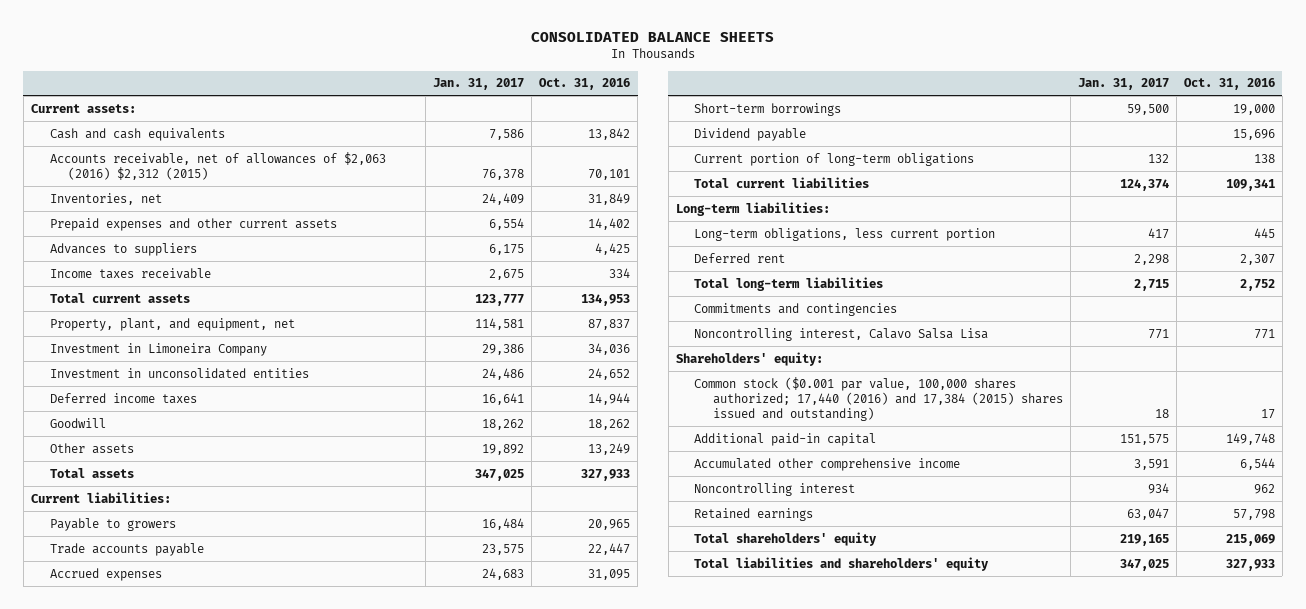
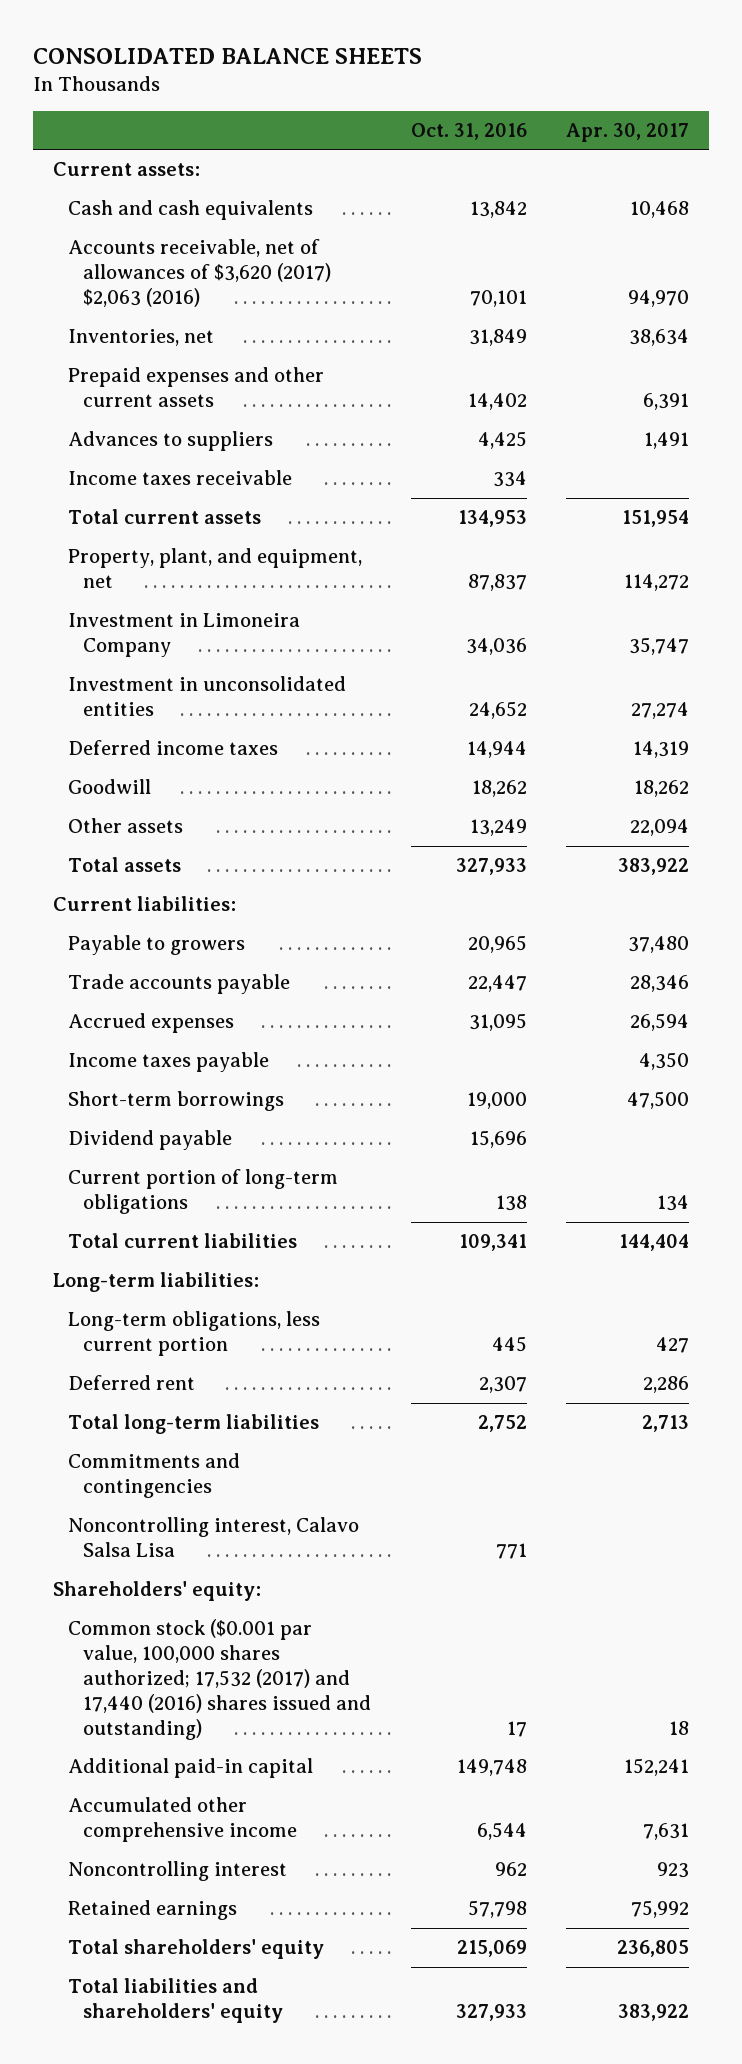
- | Jan. 31, 2017 | Oct. 31, 2016
+ | Oct. 31, 2016 | Apr. 30, 2017
- Accounts receivable, net of allowances of $2,063 (2016) $2,312 (2015) | 76,378 | 70,101
+ Accounts receivable, net of allowances of $3,620 (2017) $2,063 (2016) | 70,101 | 94,970
+ Income taxes payable | | 4,350
- Common stock ($0.001 par value, 100,000 shares authorized; 17,440 (2016) and 17,384 (2015) shares issued and outstanding) | 18 | 17
+ Common stock ($0.001 par value, 100,000 shares authorized; 17,532 (2017) and 17,440 (2016) shares issued and outstanding) | 17 | 18

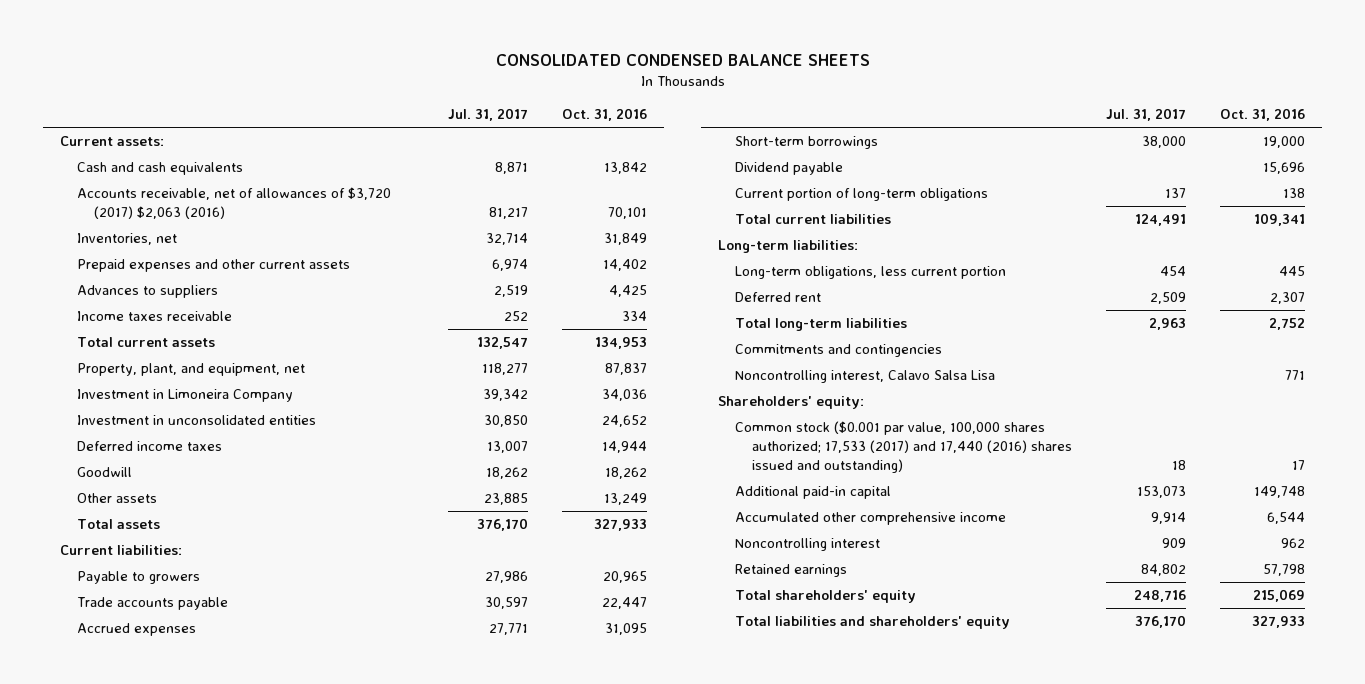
- CONSOLIDATED BALANCE SHEETS
+ CONSOLIDATED CONDENSED BALANCE SHEETS
- | Oct. 31, 2016 | Apr. 30, 2017
+ | Jul. 31, 2017 | Oct. 31, 2016
- Accounts receivable, net of allowances of $3,620 (2017) $2,063 (2016) | 70,101 | 94,970
+ Accounts receivable, net of allowances of $3,720 (2017) $2,063 (2016) | 81,217 | 70,101
- Income taxes payable | | 4,350
- Common stock ($0.001 par value, 100,000 shares authorized; 17,532 (2017) and 17,440 (2016) shares issued and outstanding) | 17 | 18
+ Common stock ($0.001 par value, 100,000 shares authorized; 17,533 (2017) and 17,440 (2016) shares issued and outstanding) | 18 | 17

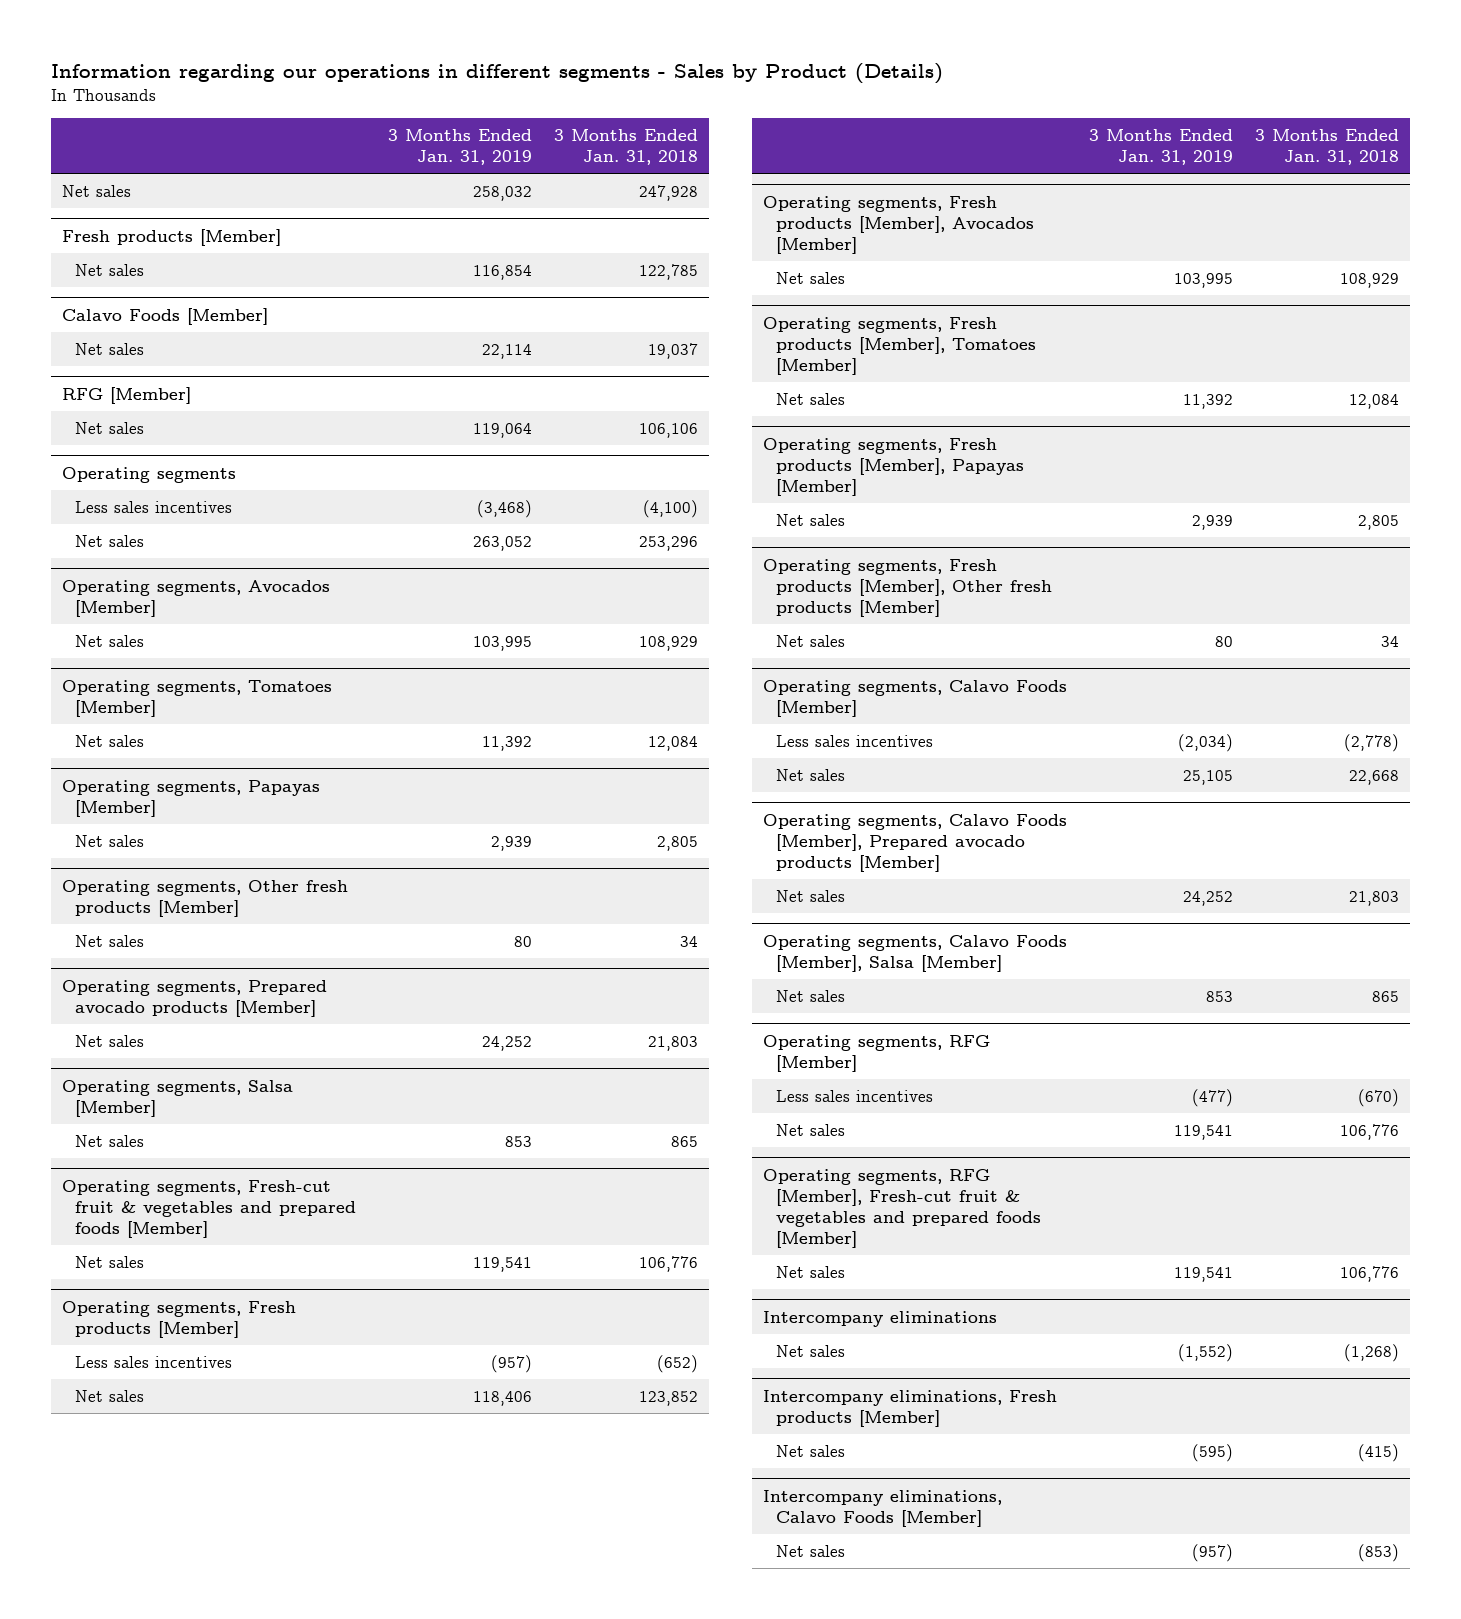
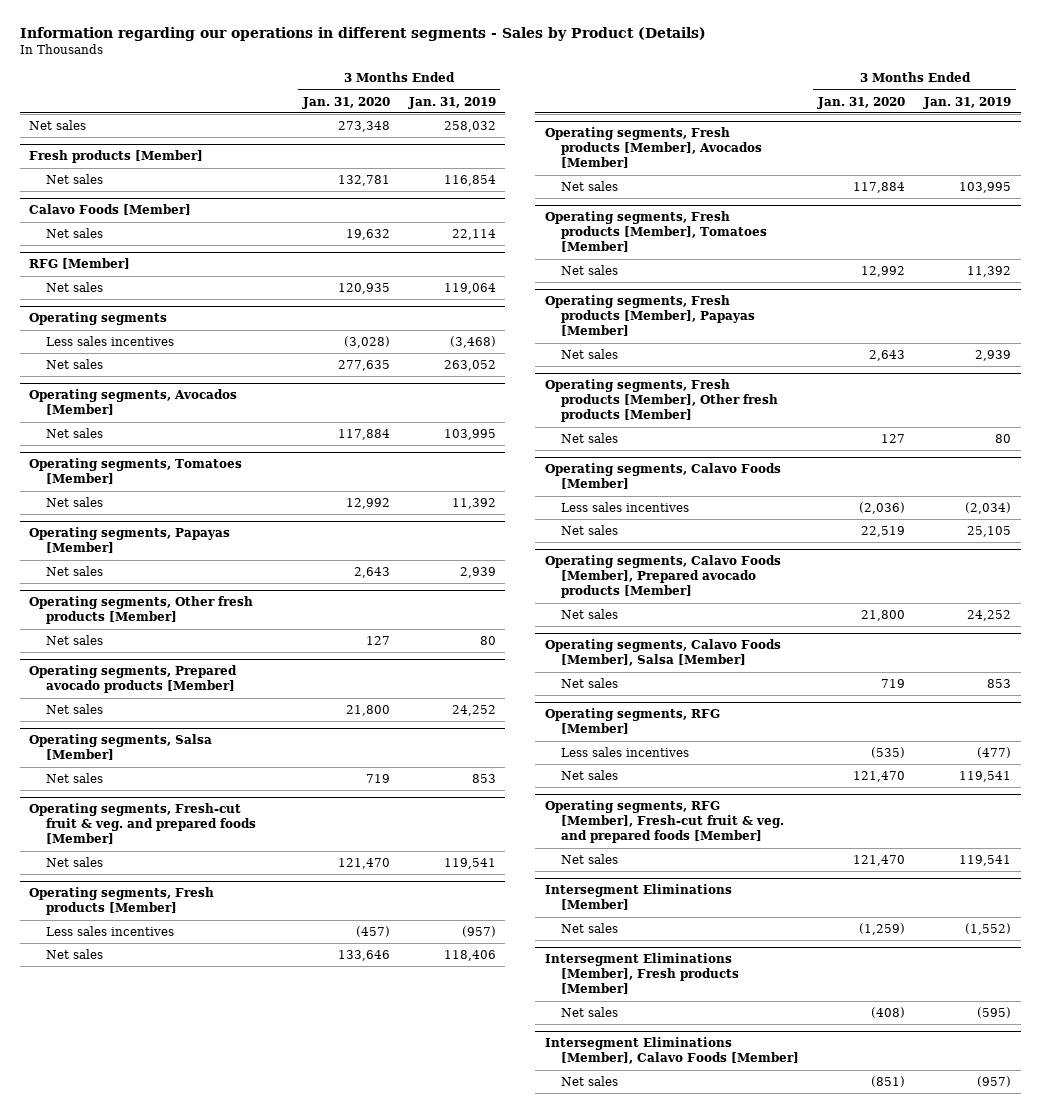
- | 3 Months Ended Jan. 31, 2019 | 3 Months Ended Jan. 31, 2018
+ | 3 Months Ended Jan. 31, 2020 | 3 Months Ended Jan. 31, 2019
- Operating segments, Fresh-cut fruit & vegetables and prepared foods [Member]
+ Operating segments, Fresh-cut fruit & veg. and prepared foods [Member]
- Operating segments, RFG [Member], Fresh-cut fruit & vegetables and prepared foods [Member]
+ Operating segments, RFG [Member], Fresh-cut fruit & veg. and prepared foods [Member]
- Intercompany eliminations
+ Intersegment Eliminations [Member]
- Intercompany eliminations, Fresh products [Member]
+ Intersegment Eliminations [Member], Fresh products [Member]
- Intercompany eliminations, Calavo Foods [Member]
+ Intersegment Eliminations [Member], Calavo Foods [Member]

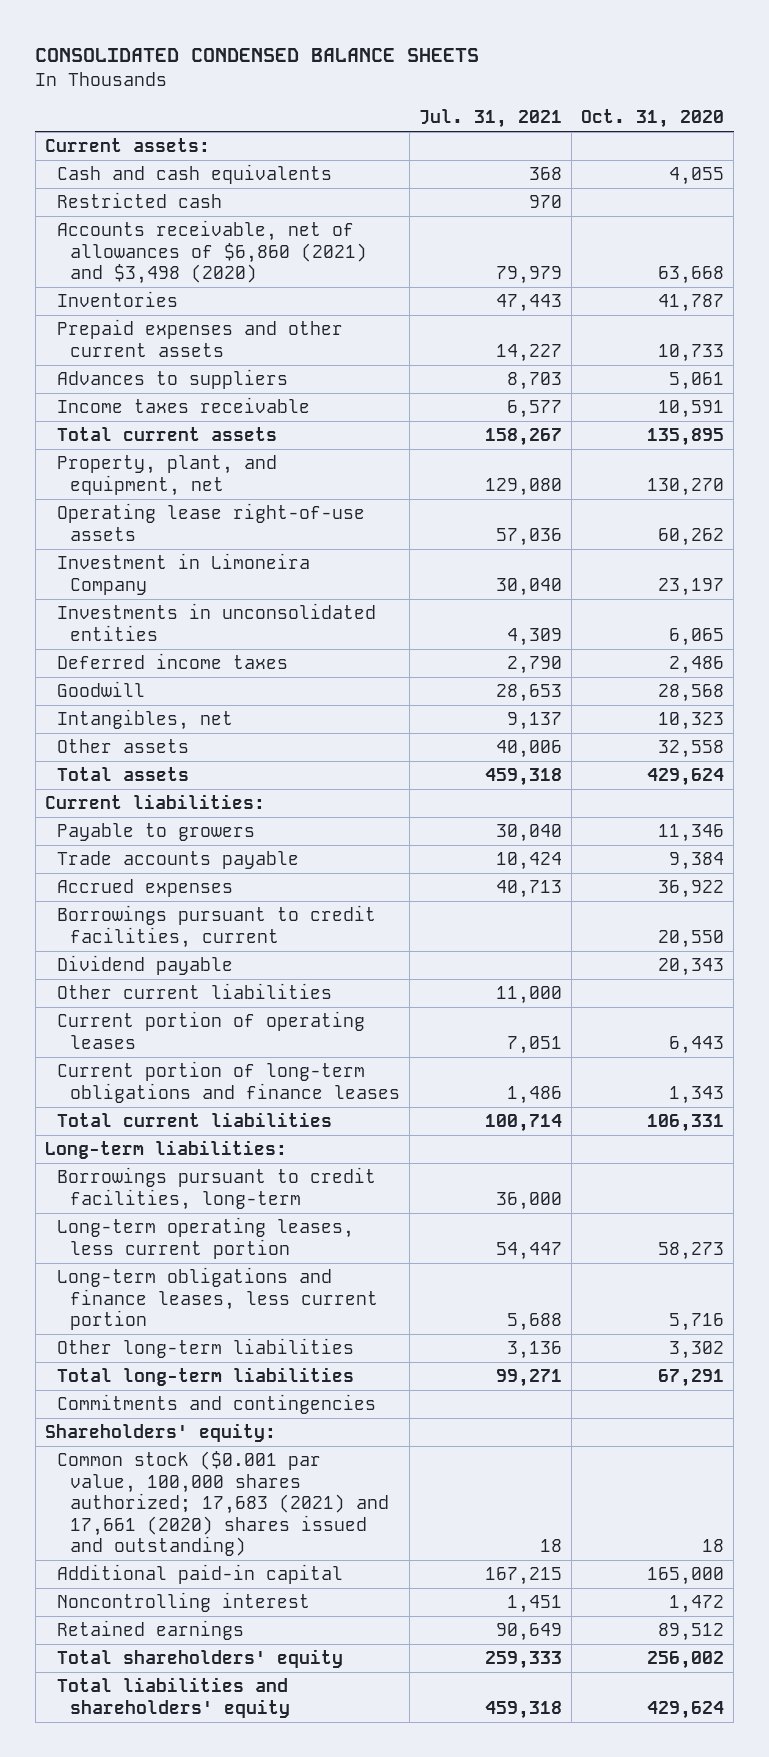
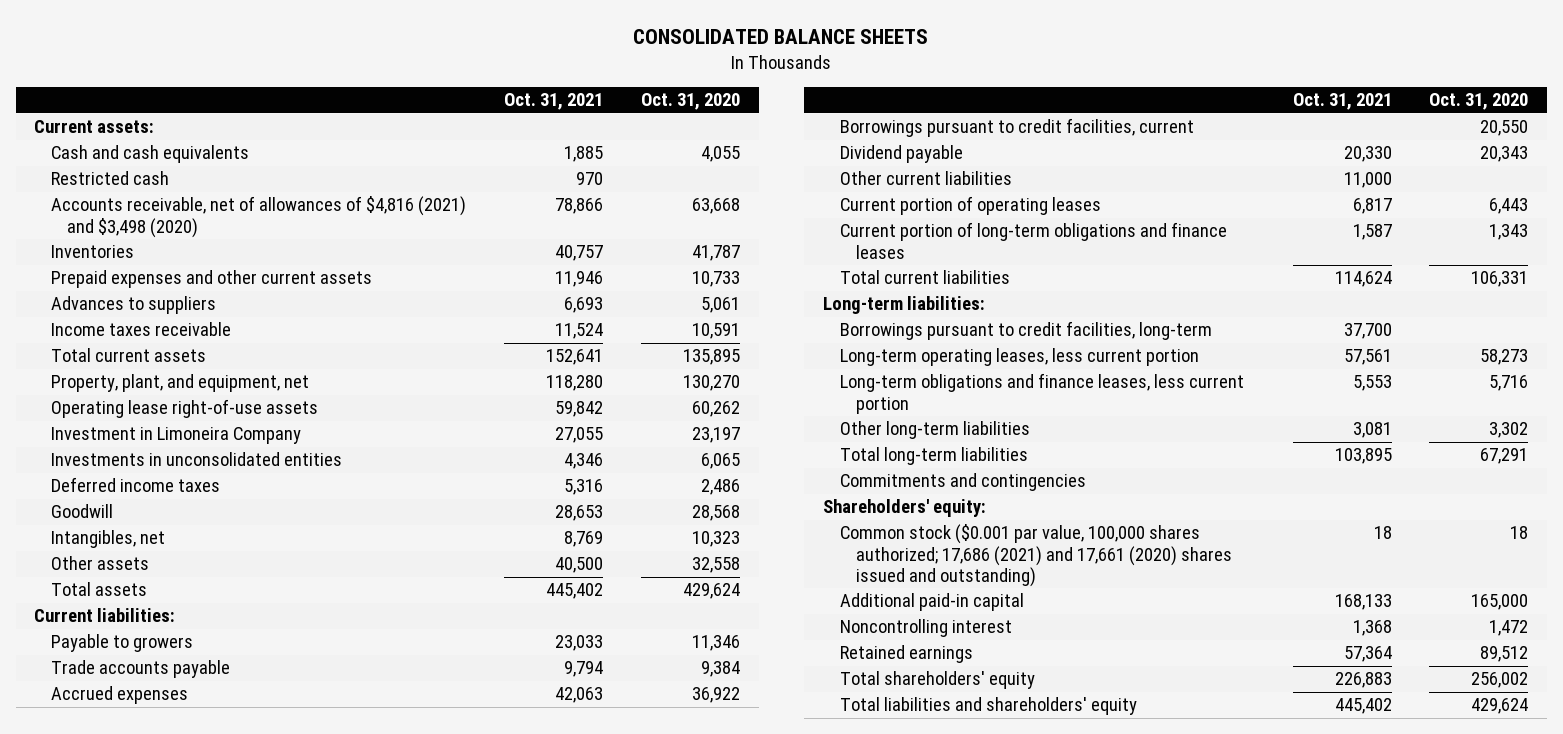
- CONSOLIDATED CONDENSED BALANCE SHEETS
+ CONSOLIDATED BALANCE SHEETS
- | Jul. 31, 2021 | Oct. 31, 2020
+ | Oct. 31, 2021 | Oct. 31, 2020
- Accounts receivable, net of allowances of $6,860 (2021) and $3,498 (2020) | 79,979 | 63,668
+ Accounts receivable, net of allowances of $4,816 (2021) and $3,498 (2020) | 78,866 | 63,668
- Common stock ($0.001 par value, 100,000 shares authorized; 17,683 (2021) and 17,661 (2020) shares issued and outstanding) | 18 | 18
+ Common stock ($0.001 par value, 100,000 shares authorized; 17,686 (2021) and 17,661 (2020) shares issued and outstanding) | 18 | 18

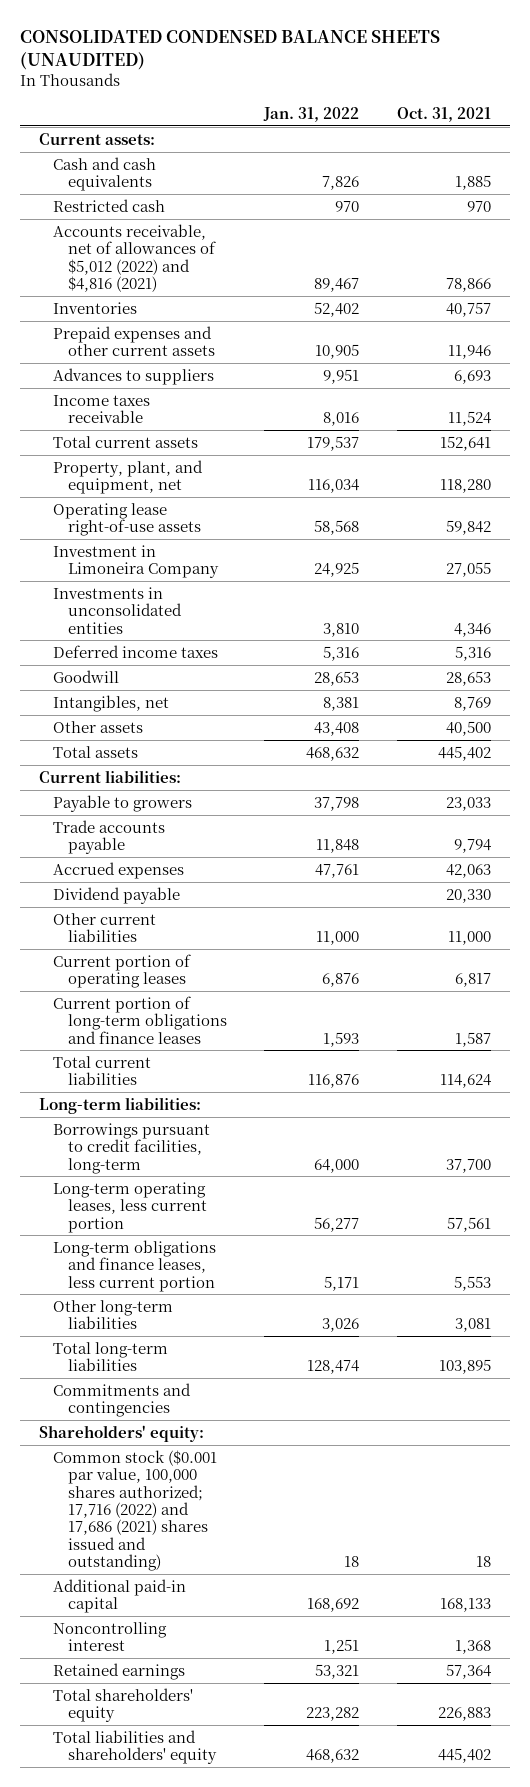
- CONSOLIDATED BALANCE SHEETS
+ CONSOLIDATED CONDENSED BALANCE SHEETS (UNAUDITED)
- | Oct. 31, 2021 | Oct. 31, 2020
+ | Jan. 31, 2022 | Oct. 31, 2021
- Accounts receivable, net of allowances of $4,816 (2021) and $3,498 (2020) | 78,866 | 63,668
+ Accounts receivable, net of allowances of $5,012 (2022) and $4,816 (2021) | 89,467 | 78,866
- Borrowings pursuant to credit facilities, current | | 20,550
- Common stock ($0.001 par value, 100,000 shares authorized; 17,686 (2021) and 17,661 (2020) shares issued and outstanding) | 18 | 18
+ Common stock ($0.001 par value, 100,000 shares authorized; 17,716 (2022) and 17,686 (2021) shares issued and outstanding) | 18 | 18

